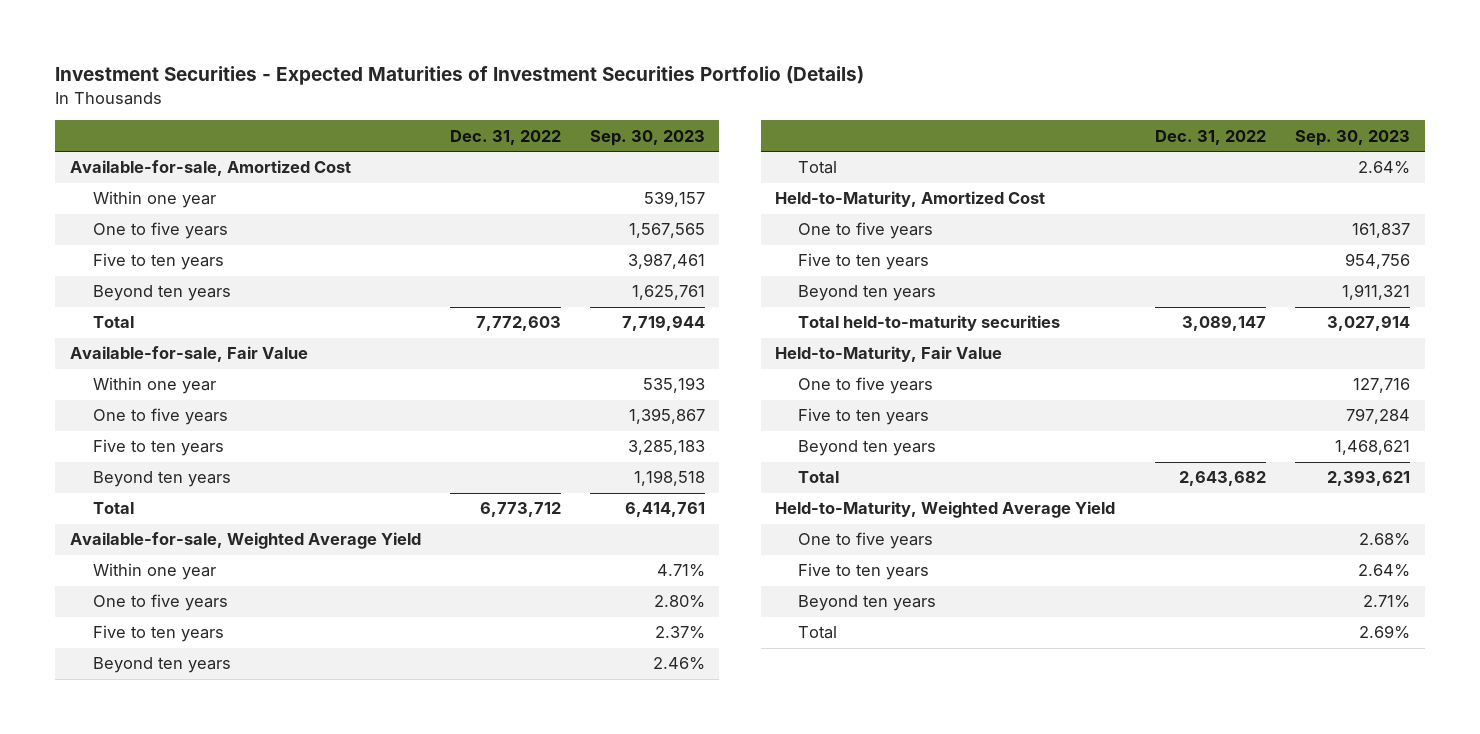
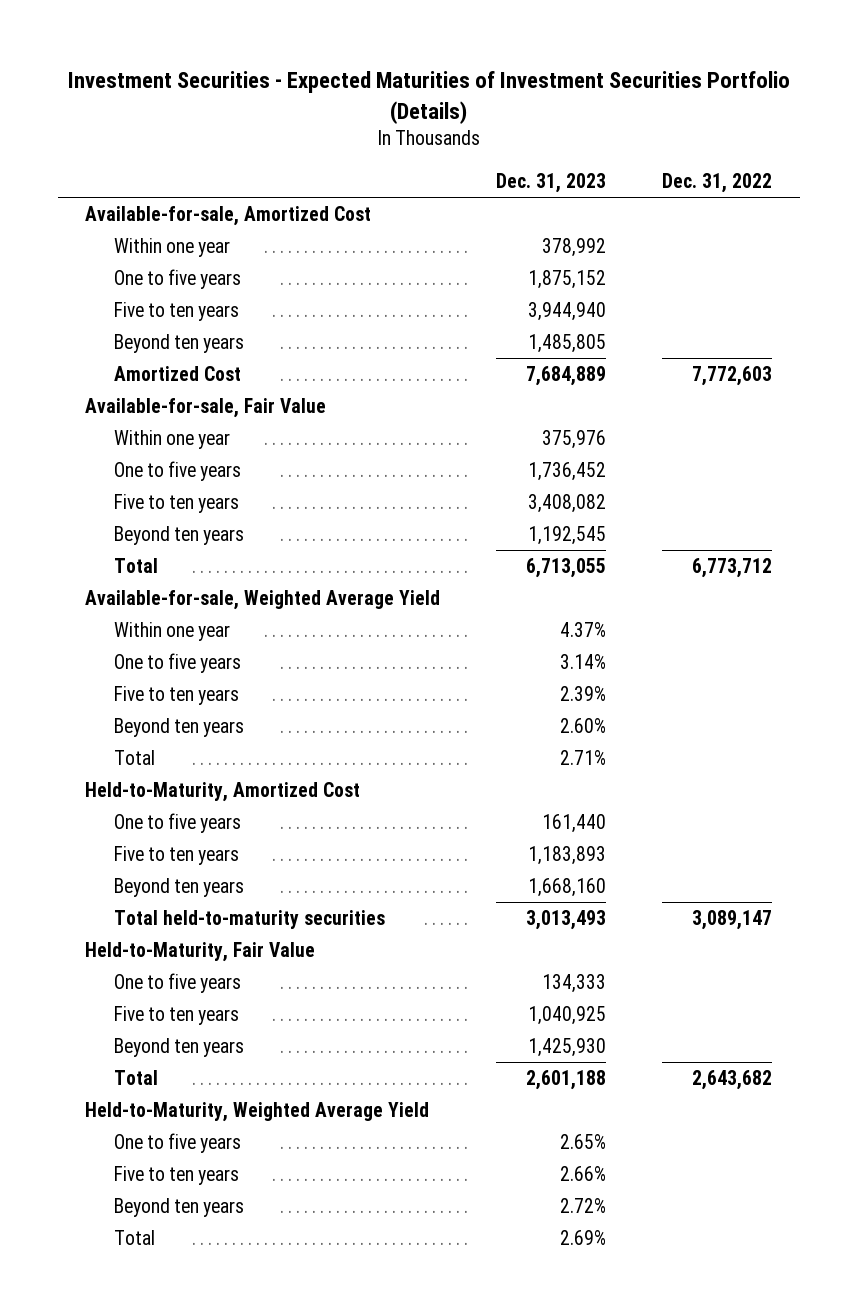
- | Dec. 31, 2022 | Sep. 30, 2023
+ | Dec. 31, 2023 | Dec. 31, 2022
- Total | 7,772,603 | 7,719,944
+ Amortized Cost | 7,684,889 | 7,772,603

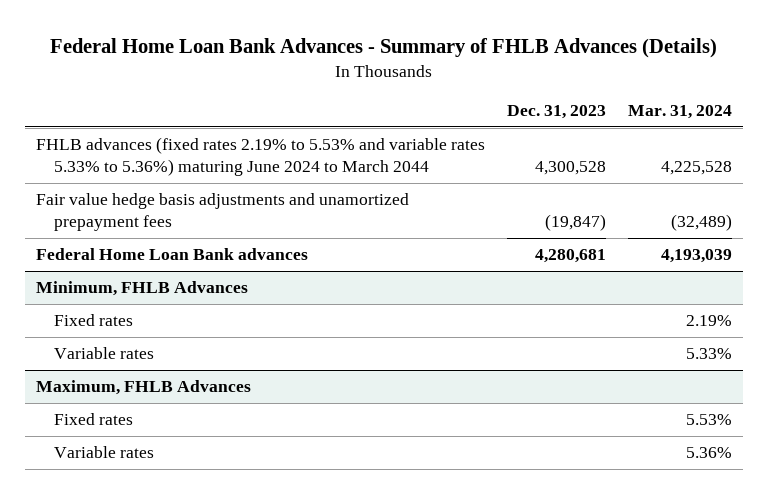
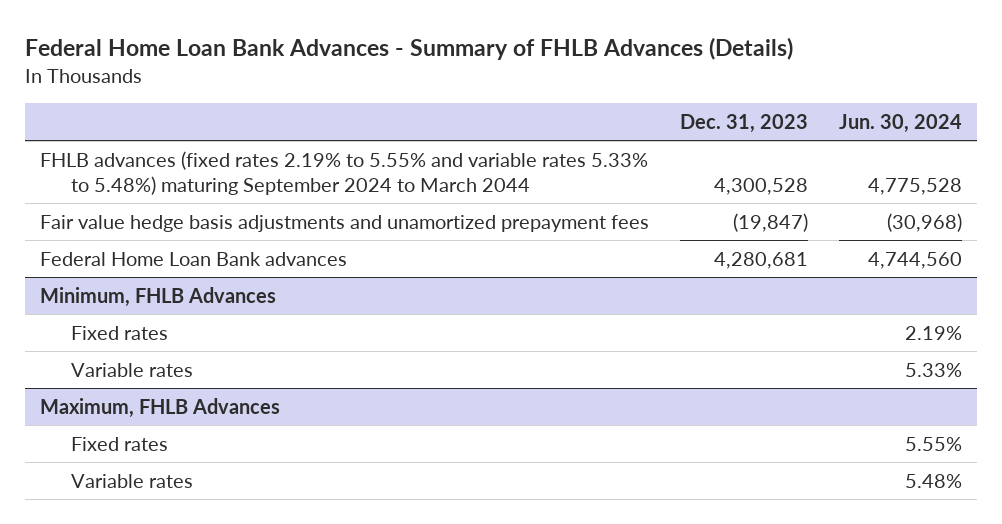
- | Dec. 31, 2023 | Mar. 31, 2024
+ | Dec. 31, 2023 | Jun. 30, 2024
- FHLB advances (fixed rates 2.19% to 5.53% and variable rates 5.33% to 5.36%) maturing June 2024 to March 2044 | 4,300,528 | 4,225,528
+ FHLB advances (fixed rates 2.19% to 5.55% and variable rates 5.33% to 5.48%) maturing September 2024 to March 2044 | 4,300,528 | 4,775,528

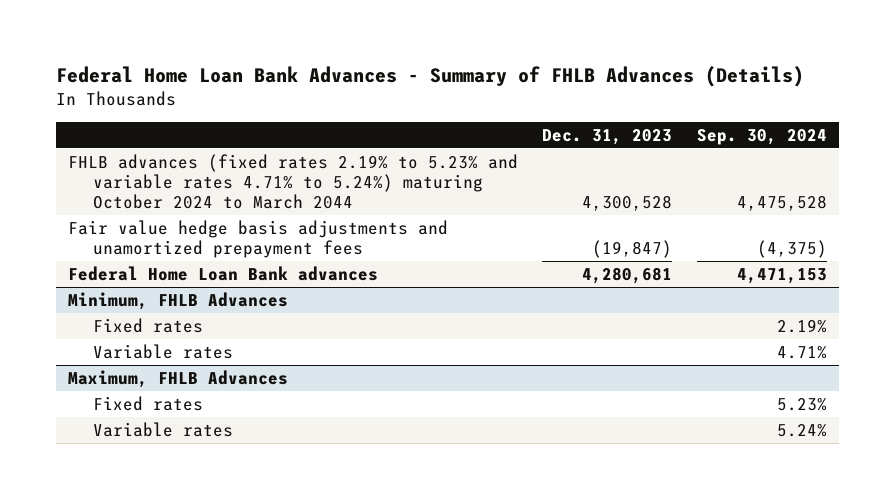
- | Dec. 31, 2023 | Jun. 30, 2024
+ | Dec. 31, 2023 | Sep. 30, 2024
- FHLB advances (fixed rates 2.19% to 5.55% and variable rates 5.33% to 5.48%) maturing September 2024 to March 2044 | 4,300,528 | 4,775,528
+ FHLB advances (fixed rates 2.19% to 5.23% and variable rates 4.71% to 5.24%) maturing October 2024 to March 2044 | 4,300,528 | 4,475,528

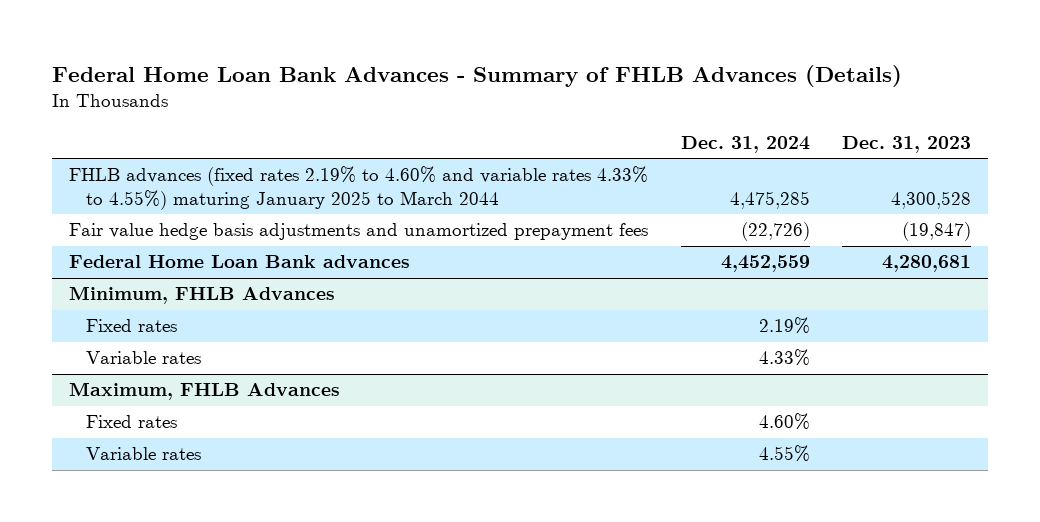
- | Dec. 31, 2023 | Sep. 30, 2024
+ | Dec. 31, 2024 | Dec. 31, 2023
- FHLB advances (fixed rates 2.19% to 5.23% and variable rates 4.71% to 5.24%) maturing October 2024 to March 2044 | 4,300,528 | 4,475,528
+ FHLB advances (fixed rates 2.19% to 4.60% and variable rates 4.33% to 4.55%) maturing January 2025 to March 2044 | 4,475,285 | 4,300,528

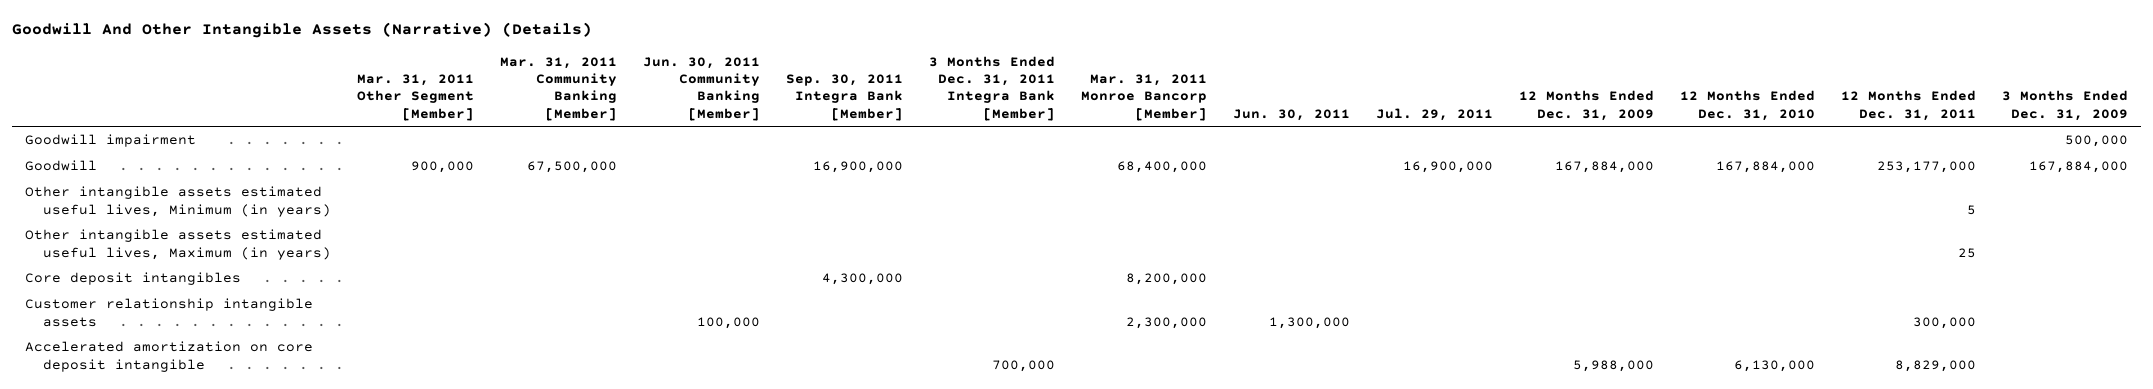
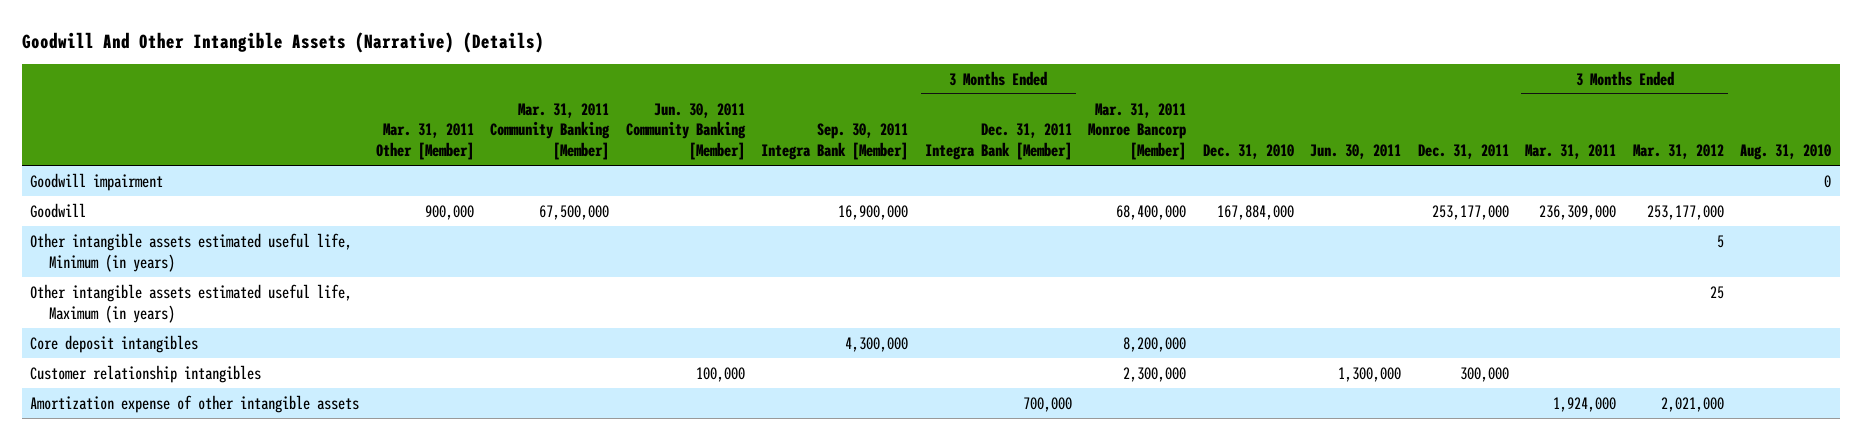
- | Mar. 31, 2011 Other Segment [Member] | Mar. 31, 2011 Community Banking [Member] | Jun. 30, 2011 Community Banking [Member] | Sep. 30, 2011 Integra Bank [Member] | 3 Months Ended Dec. 31, 2011 Integra Bank [Member] | Mar. 31, 2011 Monroe Bancorp [Member] | Jun. 30, 2011 | Jul. 29, 2011 | 12 Months Ended Dec. 31, 2009 | 12 Months Ended Dec. 31, 2010 | 12 Months Ended Dec. 31, 2011 | 3 Months Ended Dec. 31, 2009
+ | Mar. 31, 2011 Other [Member] | Mar. 31, 2011 Community Banking [Member] | Jun. 30, 2011 Community Banking [Member] | Sep. 30, 2011 Integra Bank [Member] | 3 Months Ended Dec. 31, 2011 Integra Bank [Member] | Mar. 31, 2011 Monroe Bancorp [Member] | Dec. 31, 2010 | Jun. 30, 2011 | Dec. 31, 2011 | 3 Months Ended Mar. 31, 2011 | 3 Months Ended Mar. 31, 2012 | Aug. 31, 2010
- Other intangible assets estimated useful lives, Minimum (in years) | | | | | | | | | | | 5 |
- Other intangible assets estimated useful lives, Maximum (in years) | | | | | | | | | | | 25 |
+ Other intangible assets estimated useful life, Minimum (in years) | | | | | | | | | | | 5 |
+ Other intangible assets estimated useful life, Maximum (in years) | | | | | | | | | | | 25 |
- Customer relationship intangible assets | | | 100,000 | | | 2,300,000 | 1,300,000 | | | | 300,000 |
- Accelerated amortization on core deposit intangible | | | | | 700,000 | | | | 5,988,000 | 6,130,000 | 8,829,000 |
+ Customer relationship intangibles | | | 100,000 | | | 2,300,000 | | 1,300,000 | 300,000 | | |
+ Amortization expense of other intangible assets | | | | | 700,000 | | | | | 1,924,000 | 2,021,000 |

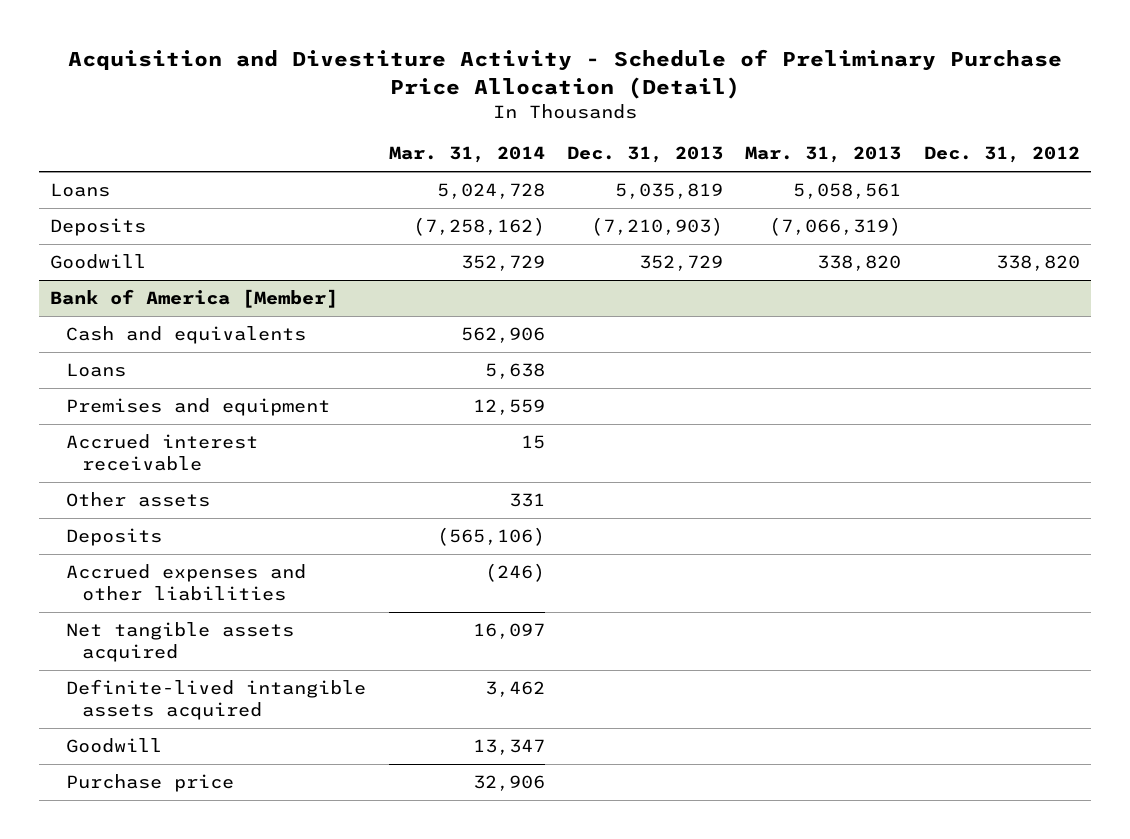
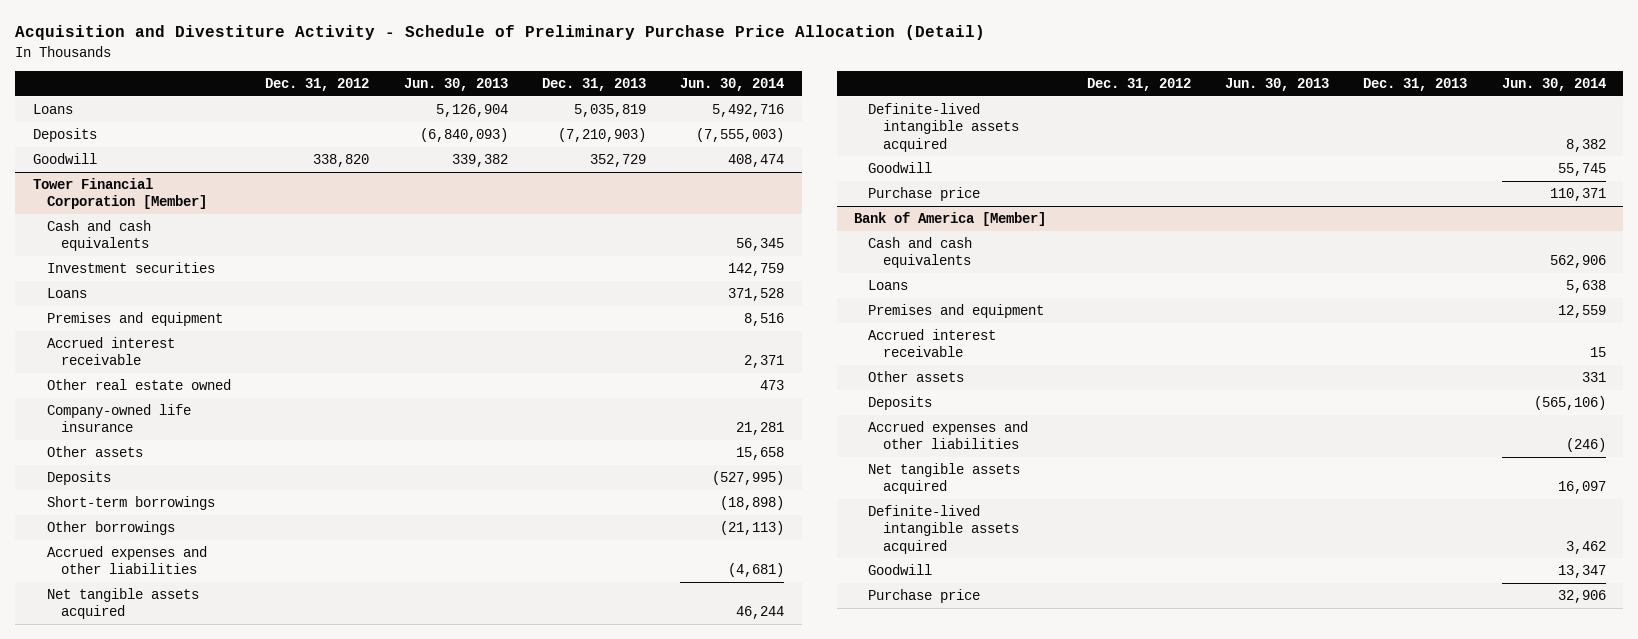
- | Mar. 31, 2014 | Dec. 31, 2013 | Mar. 31, 2013 | Dec. 31, 2012
+ | Dec. 31, 2012 | Jun. 30, 2013 | Dec. 31, 2013 | Jun. 30, 2014
+ Tower Financial Corporation [Member]
+ Cash and cash equivalents | | | | 56,345
+ Investment securities | | | | 142,759
+ Loans | | | | 371,528
+ Premises and equipment | | | | 8,516
+ Accrued interest receivable | | | | 2,371
+ Other real estate owned | | | | 473
+ Company-owned life insurance | | | | 21,281
+ Other assets | | | | 15,658
+ Deposits | | | | (527,995)
+ Short-term borrowings | | | | (18,898)
+ Other borrowings | | | | (21,113)
+ Accrued expenses and other liabilities | | | | (4,681)
+ Net tangible assets acquired | | | | 46,244
+ Definite-lived intangible assets acquired | | | | 8,382
+ Goodwill | | | | 55,745
+ Purchase price | | | | 110,371
@ Bank of America [Member]
- Cash and equivalents | 562,906 | | |
+ Cash and cash equivalents | | | | 562,906

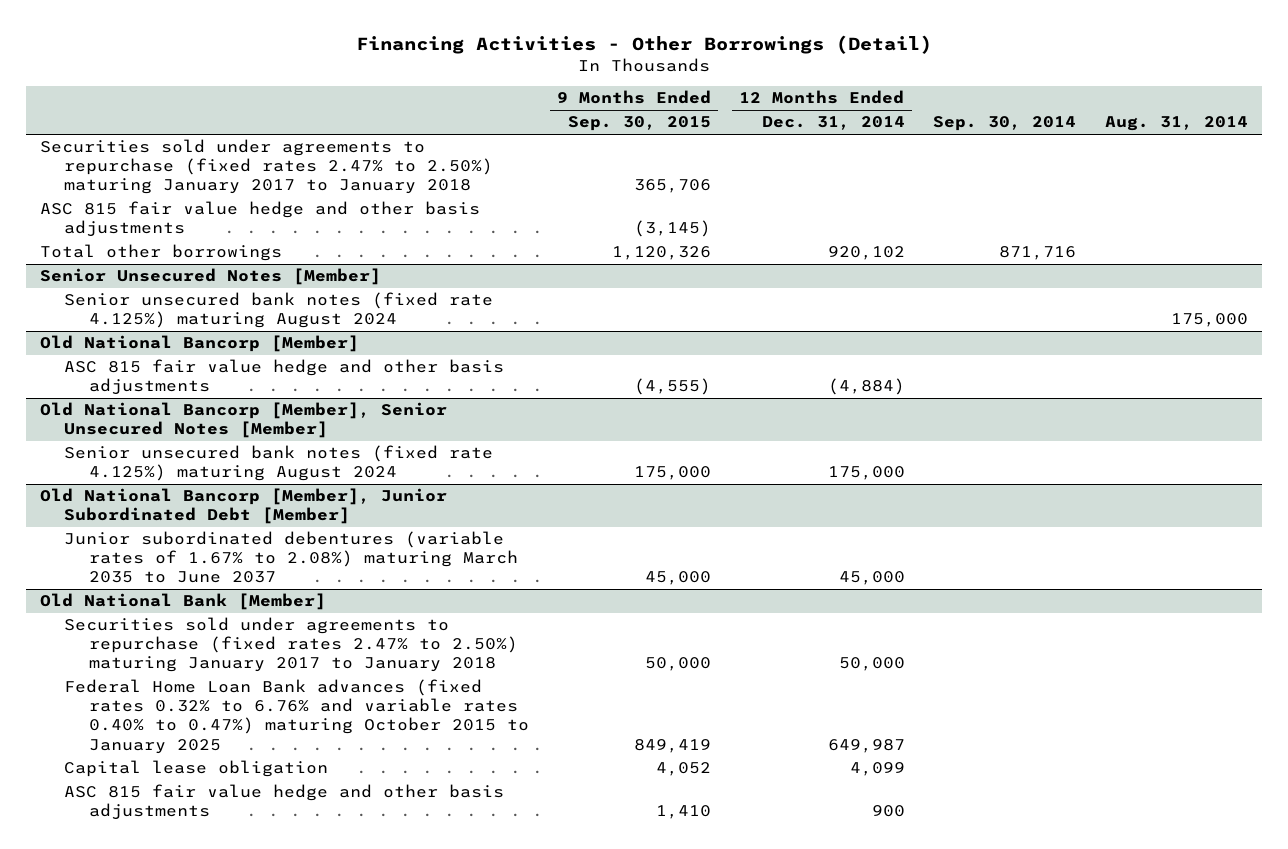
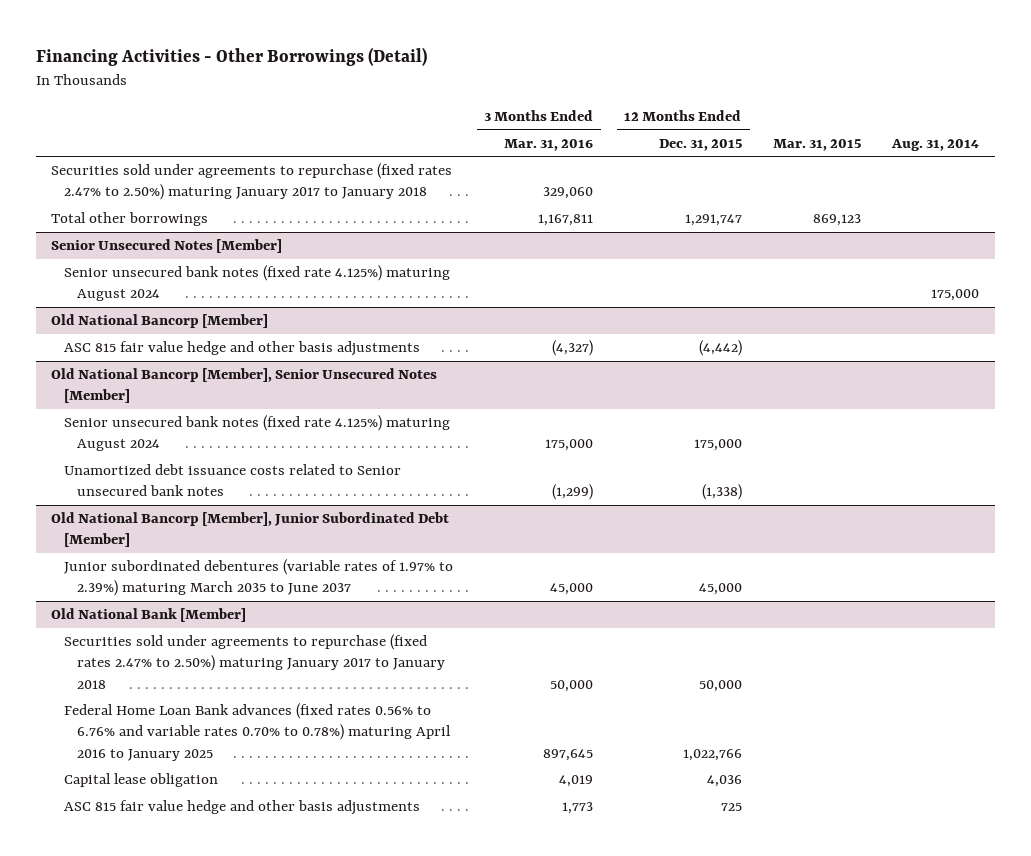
- | 9 Months Ended Sep. 30, 2015 | 12 Months Ended Dec. 31, 2014 | Sep. 30, 2014 | Aug. 31, 2014
+ | 3 Months Ended Mar. 31, 2016 | 12 Months Ended Dec. 31, 2015 | Mar. 31, 2015 | Aug. 31, 2014
- ASC 815 fair value hedge and other basis adjustments | (3,145) | | |
@ Old National Bancorp [Member], Senior Unsecured Notes [Member]
+ Unamortized debt issuance costs related to Senior unsecured bank notes | (1,299) | (1,338) | |
@ Old National Bancorp [Member], Junior Subordinated Debt [Member]
- Junior subordinated debentures (variable rates of 1.67% to 2.08%) maturing March 2035 to June 2037 | 45,000 | 45,000 | |
+ Junior subordinated debentures (variable rates of 1.97% to 2.39%) maturing March 2035 to June 2037 | 45,000 | 45,000 | |
@ Old National Bank [Member]
- Federal Home Loan Bank advances (fixed rates 0.32% to 6.76% and variable rates 0.40% to 0.47%) maturing October 2015 to January 2025 | 849,419 | 649,987 | |
+ Federal Home Loan Bank advances (fixed rates 0.56% to 6.76% and variable rates 0.70% to 0.78%) maturing April 2016 to January 2025 | 897,645 | 1,022,766 | |

